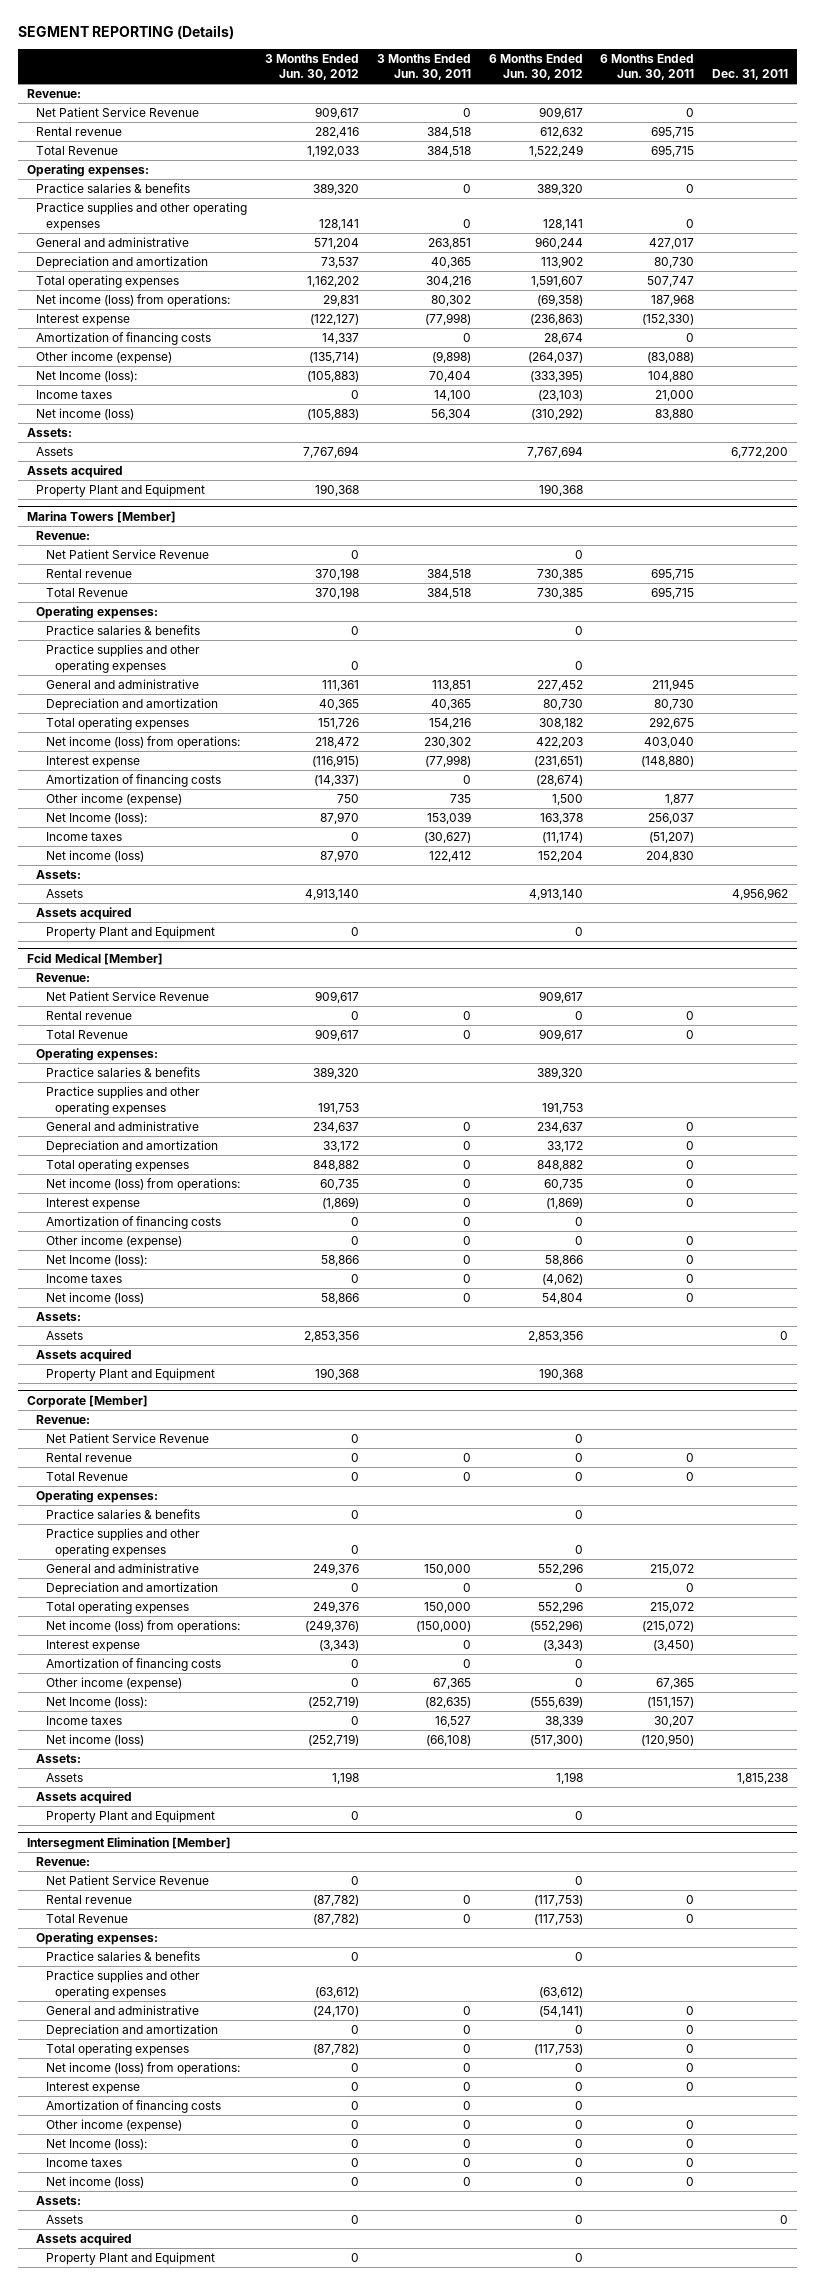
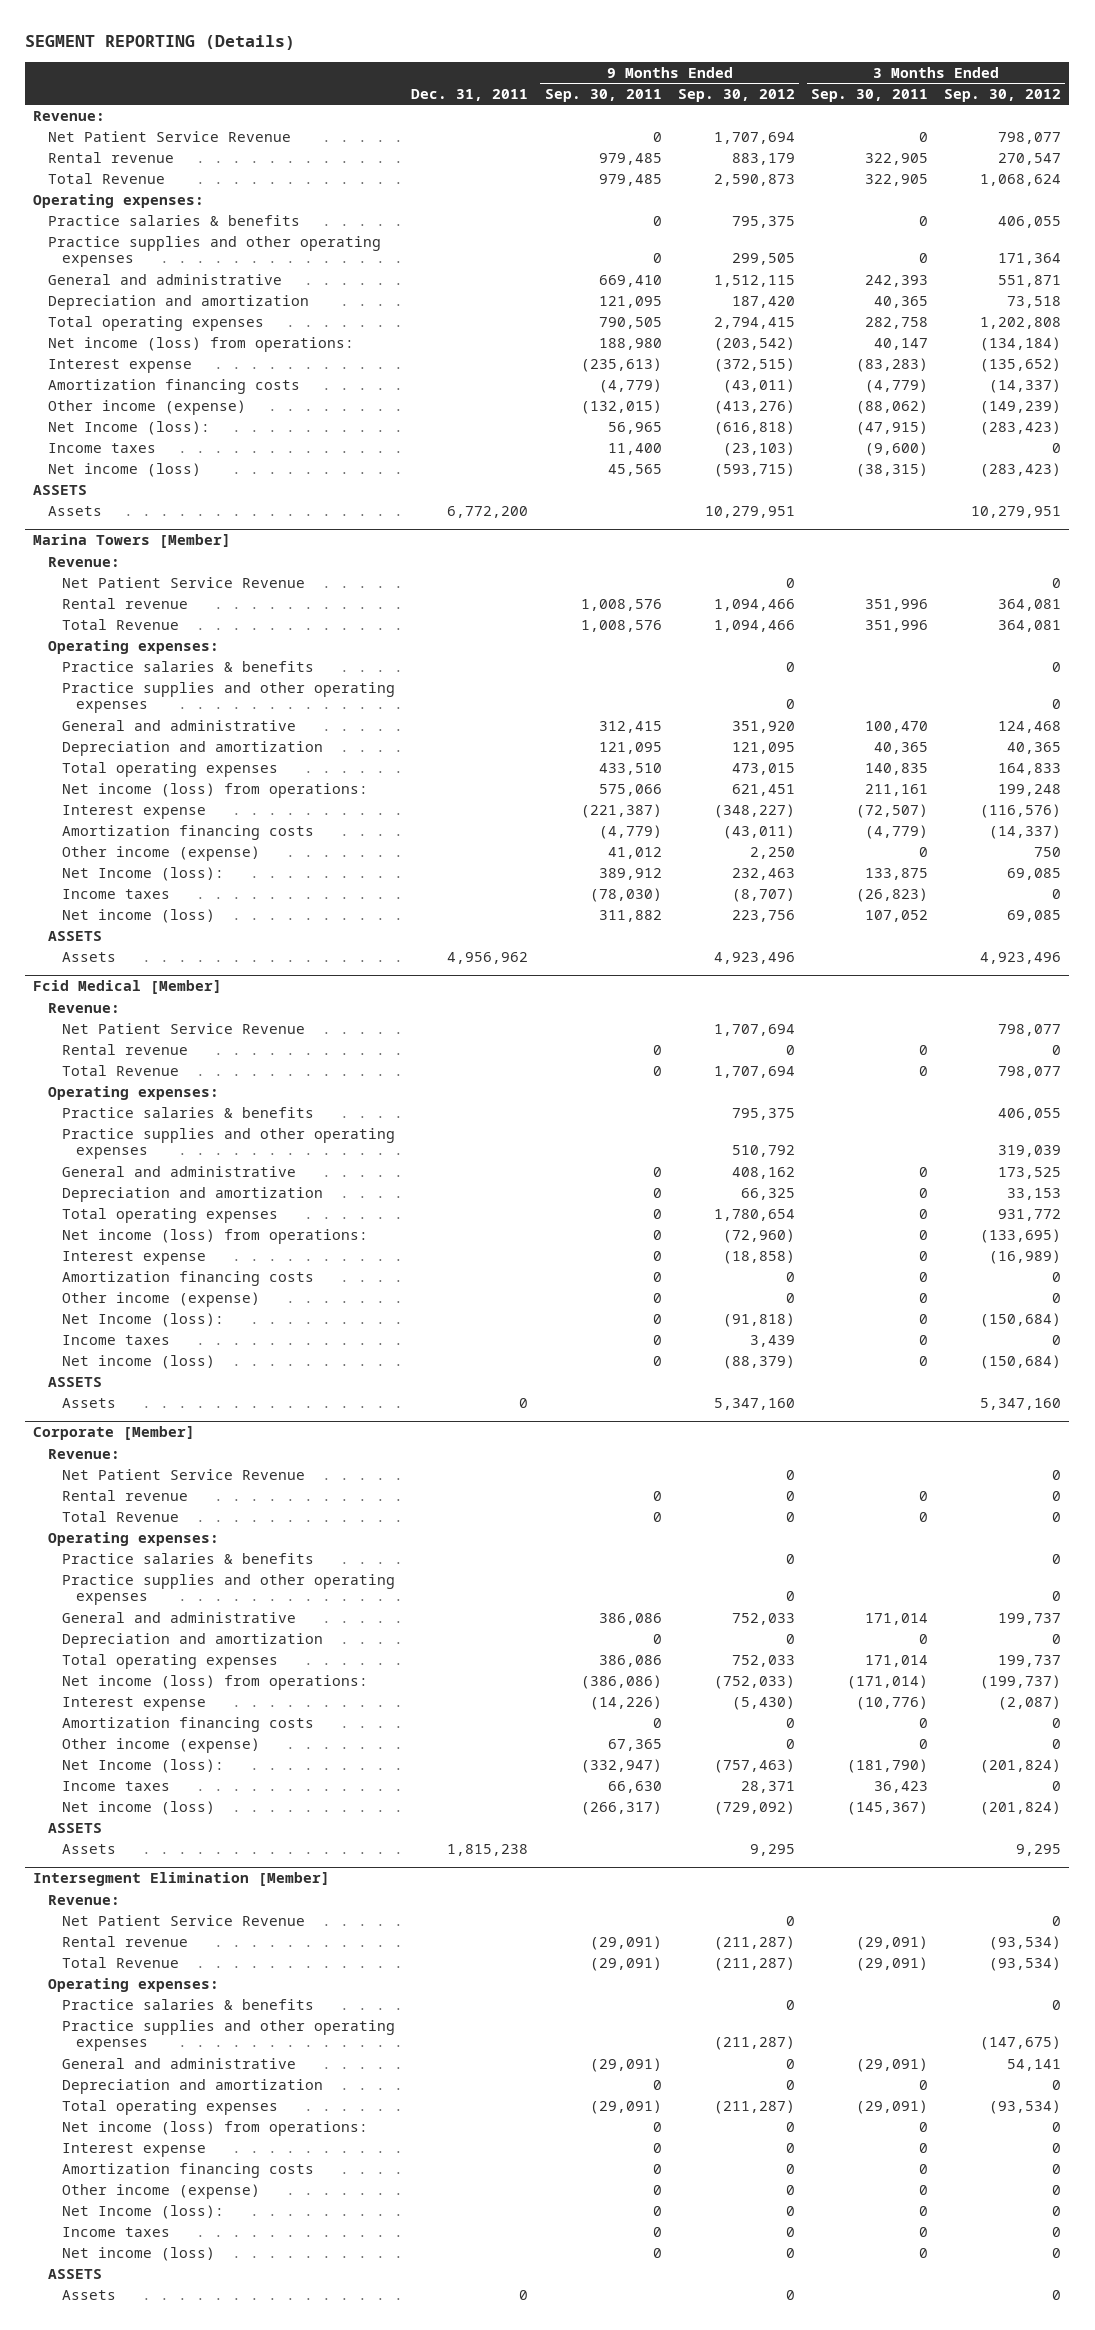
- | 3 Months Ended Jun. 30, 2012 | 3 Months Ended Jun. 30, 2011 | 6 Months Ended Jun. 30, 2012 | 6 Months Ended Jun. 30, 2011 | Dec. 31, 2011
+ | Dec. 31, 2011 | 9 Months Ended Sep. 30, 2011 | 9 Months Ended Sep. 30, 2012 | 3 Months Ended Sep. 30, 2011 | 3 Months Ended Sep. 30, 2012
- Amortization of financing costs | 14,337 | 0 | 28,674 | 0 |
+ Amortization financing costs | | (4,779) | (43,011) | (4,779) | (14,337)
- Assets:
+ ASSETS
- Assets acquired
- Property Plant and Equipment | 190,368 | | 190,368 | |
@ Marina Towers [Member]
- Amortization of financing costs | (14,337) | 0 | (28,674) | |
+ Amortization financing costs | | (4,779) | (43,011) | (4,779) | (14,337)
- Assets:
+ ASSETS
- Assets acquired
- Property Plant and Equipment | 0 | | 0 | |
@ Fcid Medical [Member]
- Amortization of financing costs | 0 | 0 | 0 | |
+ Amortization financing costs | | 0 | 0 | 0 | 0
- Assets:
+ ASSETS
- Assets acquired
- Property Plant and Equipment | 190,368 | | 190,368 | |
@ Corporate [Member]
- Amortization of financing costs | 0 | 0 | 0 | |
+ Amortization financing costs | | 0 | 0 | 0 | 0
- Assets:
+ ASSETS
- Assets acquired
- Property Plant and Equipment | 0 | | 0 | |
@ Intersegment Elimination [Member]
- Amortization of financing costs | 0 | 0 | 0 | |
+ Amortization financing costs | | 0 | 0 | 0 | 0
- Assets:
+ ASSETS
- Assets acquired
- Property Plant and Equipment | 0 | | 0 | |

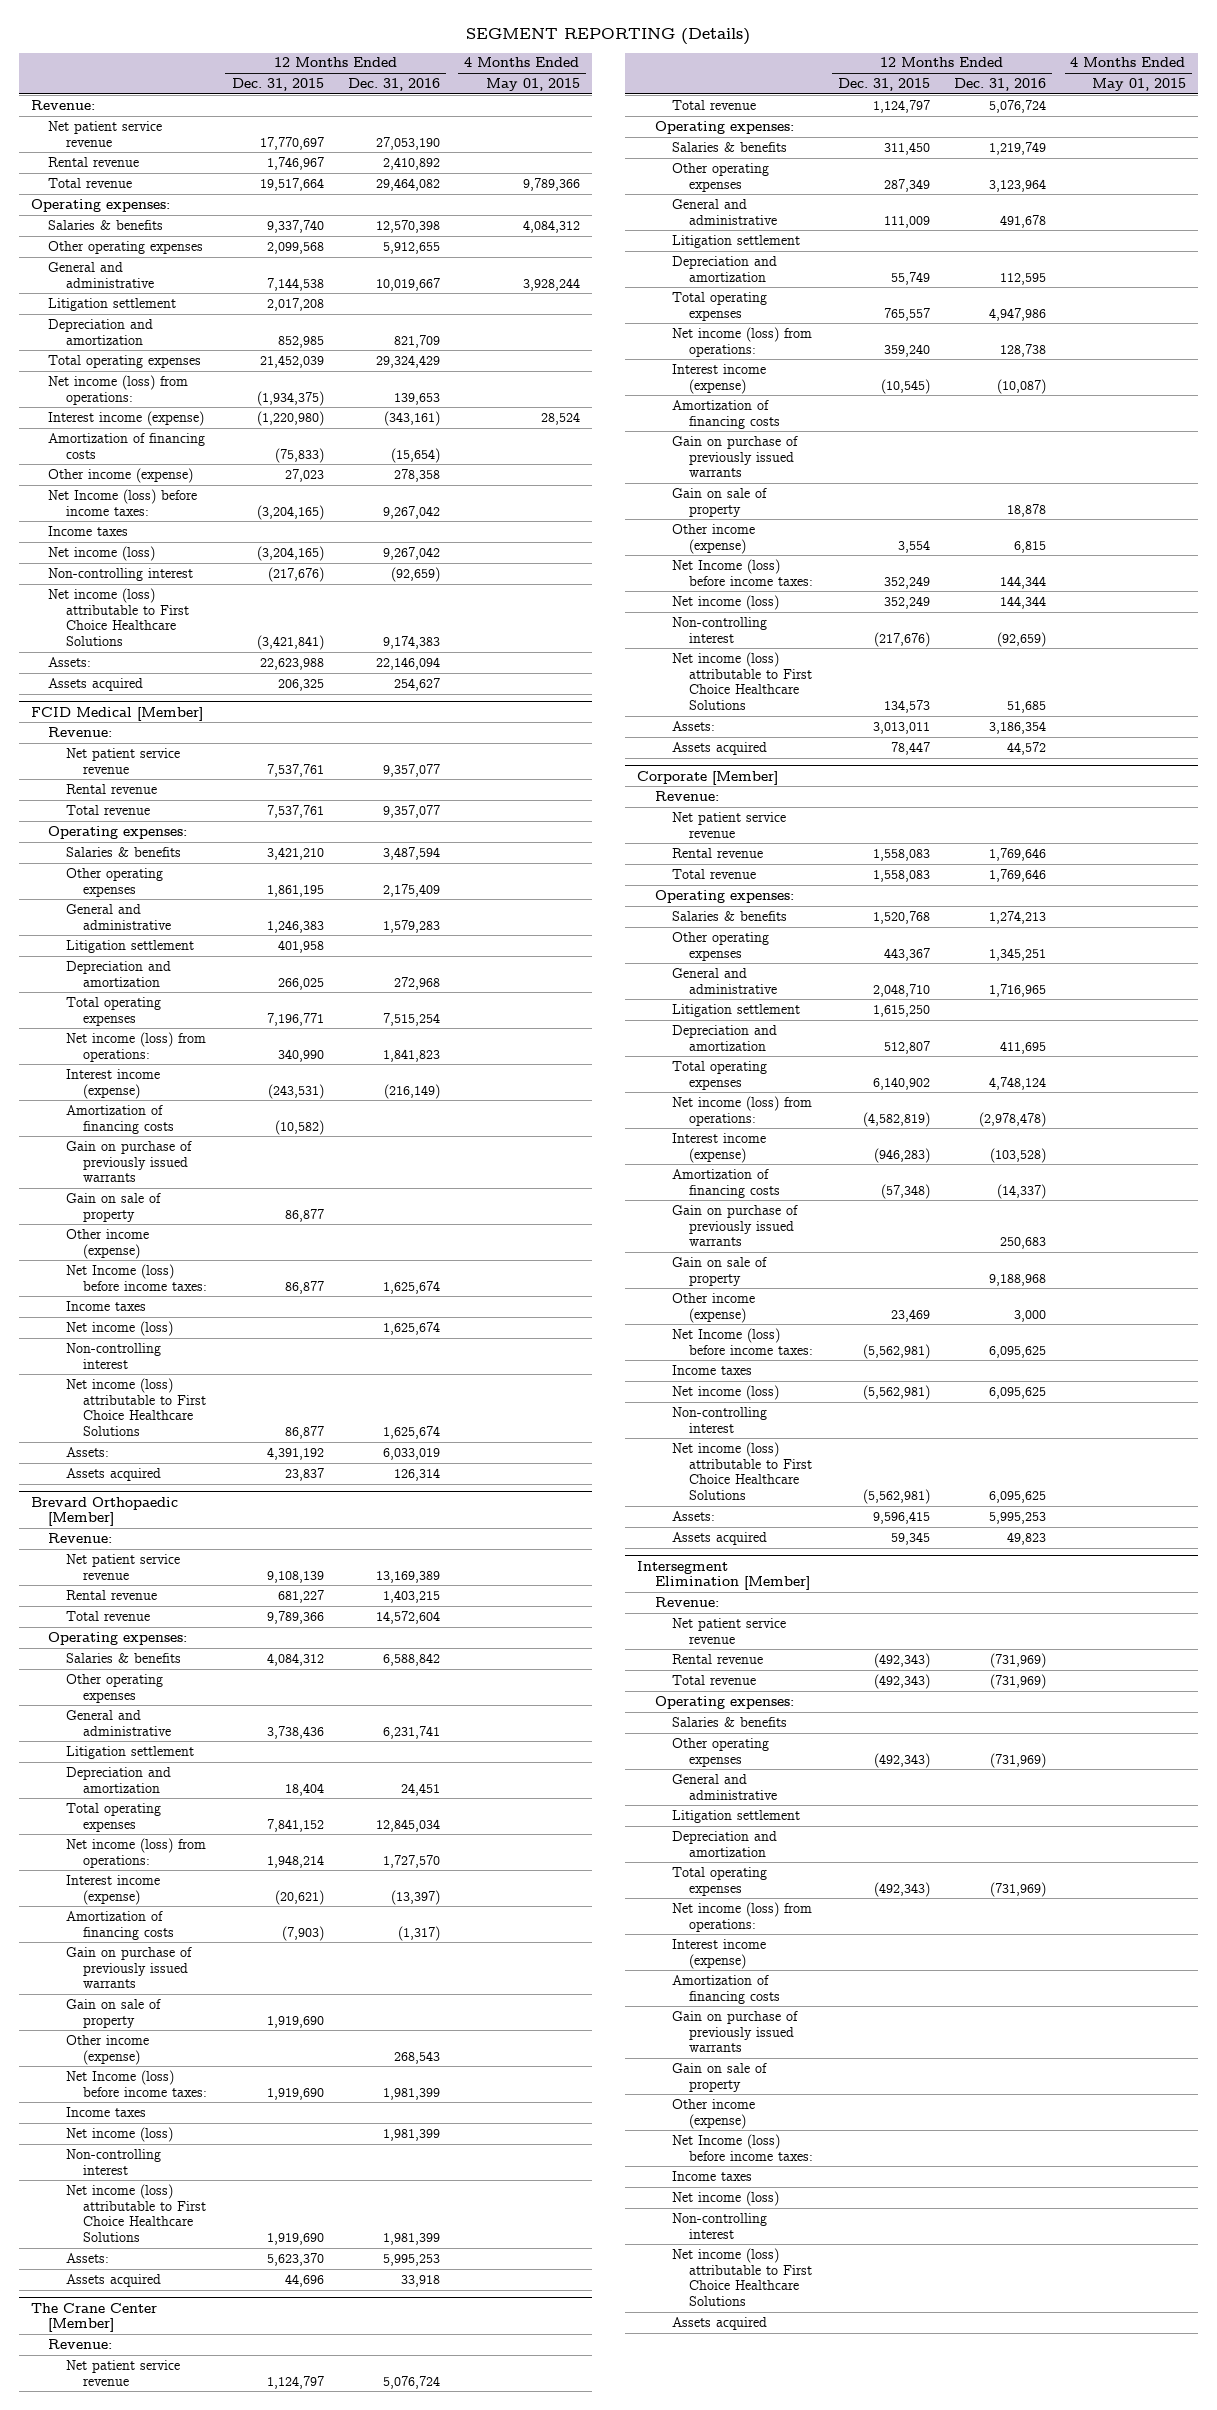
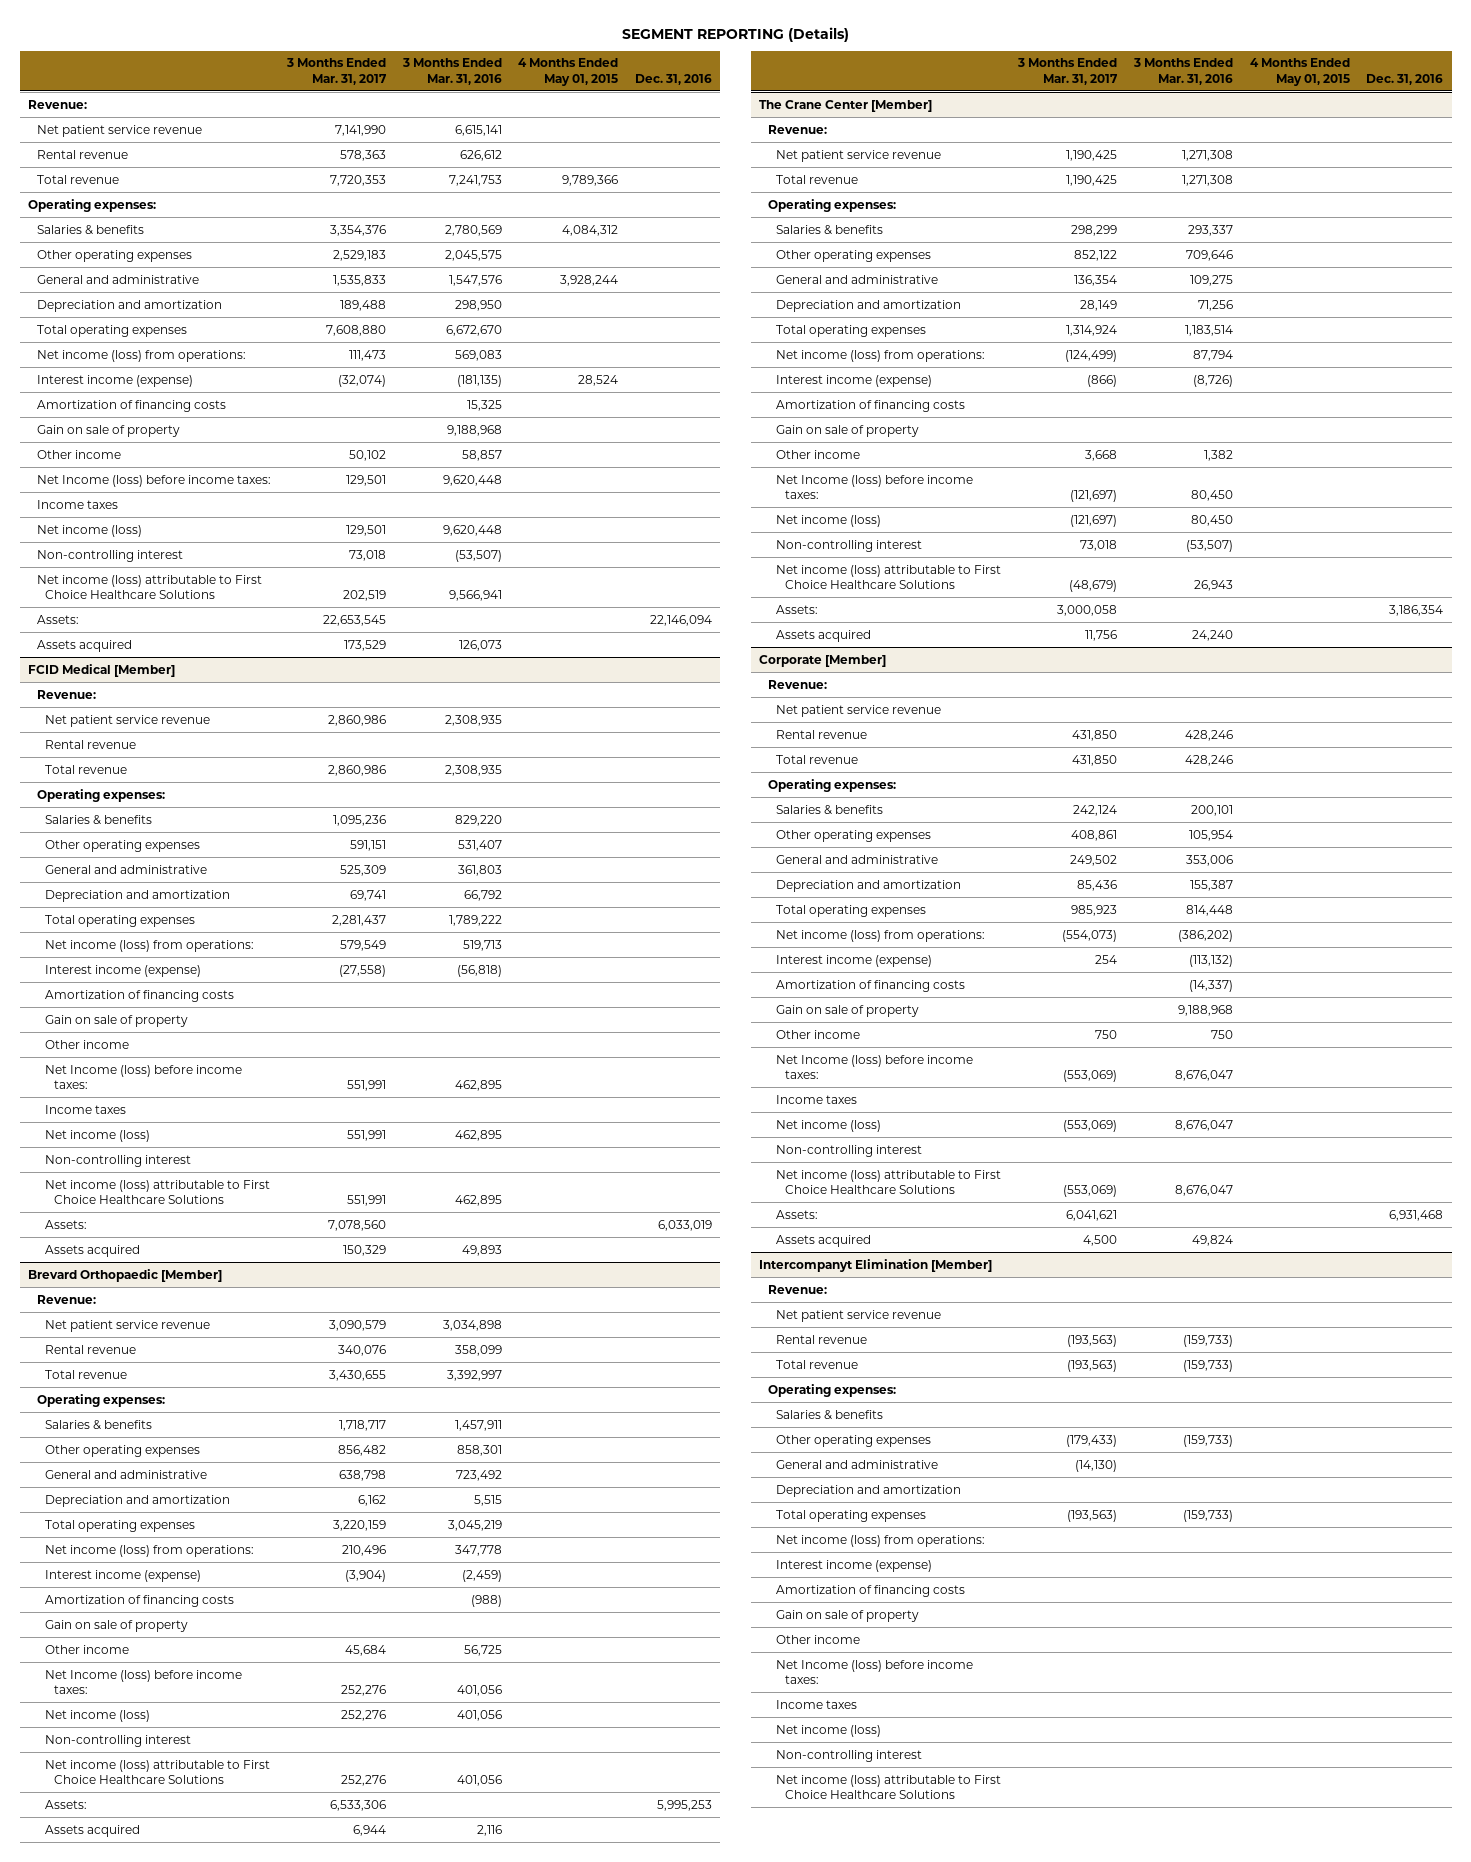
- | 12 Months Ended Dec. 31, 2015 | 12 Months Ended Dec. 31, 2016 | 4 Months Ended May 01, 2015
+ | 3 Months Ended Mar. 31, 2017 | 3 Months Ended Mar. 31, 2016 | 4 Months Ended May 01, 2015 | Dec. 31, 2016
- Litigation settlement | 2,017,208 | |
- Other income (expense) | 27,023 | 278,358 |
+ Gain on sale of property | | 9,188,968 | |
+ Other income | 50,102 | 58,857 | |
@ FCID Medical [Member]
- Litigation settlement | 401,958 | |
- Gain on purchase of previously issued warrants
- Other income (expense)
+ Other income
@ Brevard Orthopaedic [Member]
- Litigation settlement
- Gain on purchase of previously issued warrants
- Other income (expense) | | 268,543 |
+ Other income | 45,684 | 56,725 | |
- Income taxes
@ The Crane Center [Member]
- Litigation settlement
- Gain on purchase of previously issued warrants
- Other income (expense) | 3,554 | 6,815 |
+ Other income | 3,668 | 1,382 | |
@ Corporate [Member]
- Litigation settlement | 1,615,250 | |
- Gain on purchase of previously issued warrants | | 250,683 |
- Other income (expense) | 23,469 | 3,000 |
+ Other income | 750 | 750 | |
- Intersegment Elimination [Member]
- Revenue:
- Net patient service revenue
- Rental revenue | (492,343) | (731,969) |
- Total revenue | (492,343) | (731,969) |
- Operating expenses:
- Salaries & benefits
- Other operating expenses | (492,343) | (731,969) |
- General and administrative
- Litigation settlement
- Depreciation and amortization
- Total operating expenses | (492,343) | (731,969) |
- Net income (loss) from operations:
- Interest income (expense)
- Amortization of financing costs
- Gain on purchase of previously issued warrants
- Gain on sale of property
- Other income (expense)
- Net Income (loss) before income taxes:
- Income taxes
- Net income (loss)
- Non-controlling interest
- Net income (loss) attributable to First Choice Healthcare Solutions
- Assets acquired
+ Intercompanyt Elimination [Member]
+ Revenue:
+ Net patient service revenue
+ Rental revenue | (193,563) | (159,733) | |
+ Total revenue | (193,563) | (159,733) | |
+ Operating expenses:
+ Salaries & benefits
+ Other operating expenses | (179,433) | (159,733) | |
+ General and administrative | (14,130) | | |
+ Depreciation and amortization
+ Total operating expenses | (193,563) | (159,733) | |
+ Net income (loss) from operations:
+ Interest income (expense)
+ Amortization of financing costs
+ Gain on sale of property
+ Other income
+ Net Income (loss) before income taxes:
+ Income taxes
+ Net income (loss)
+ Non-controlling interest
+ Net income (loss) attributable to First Choice Healthcare Solutions

